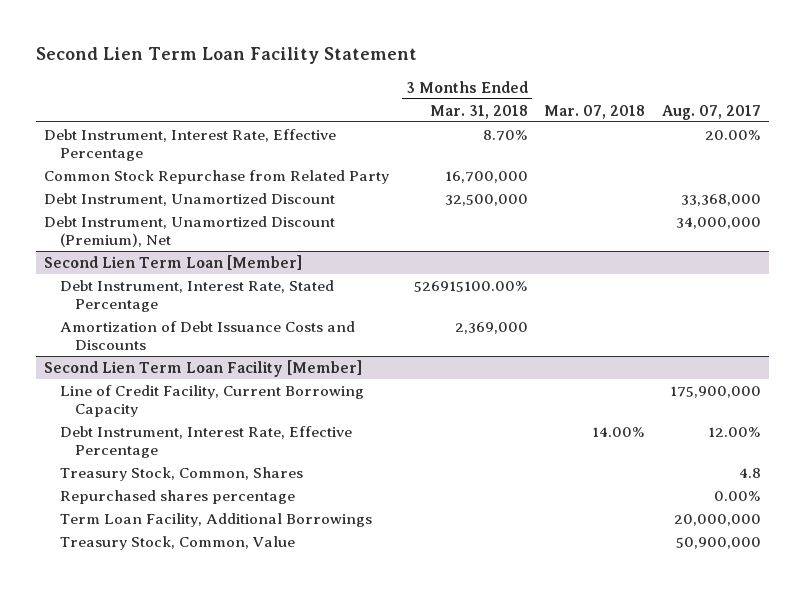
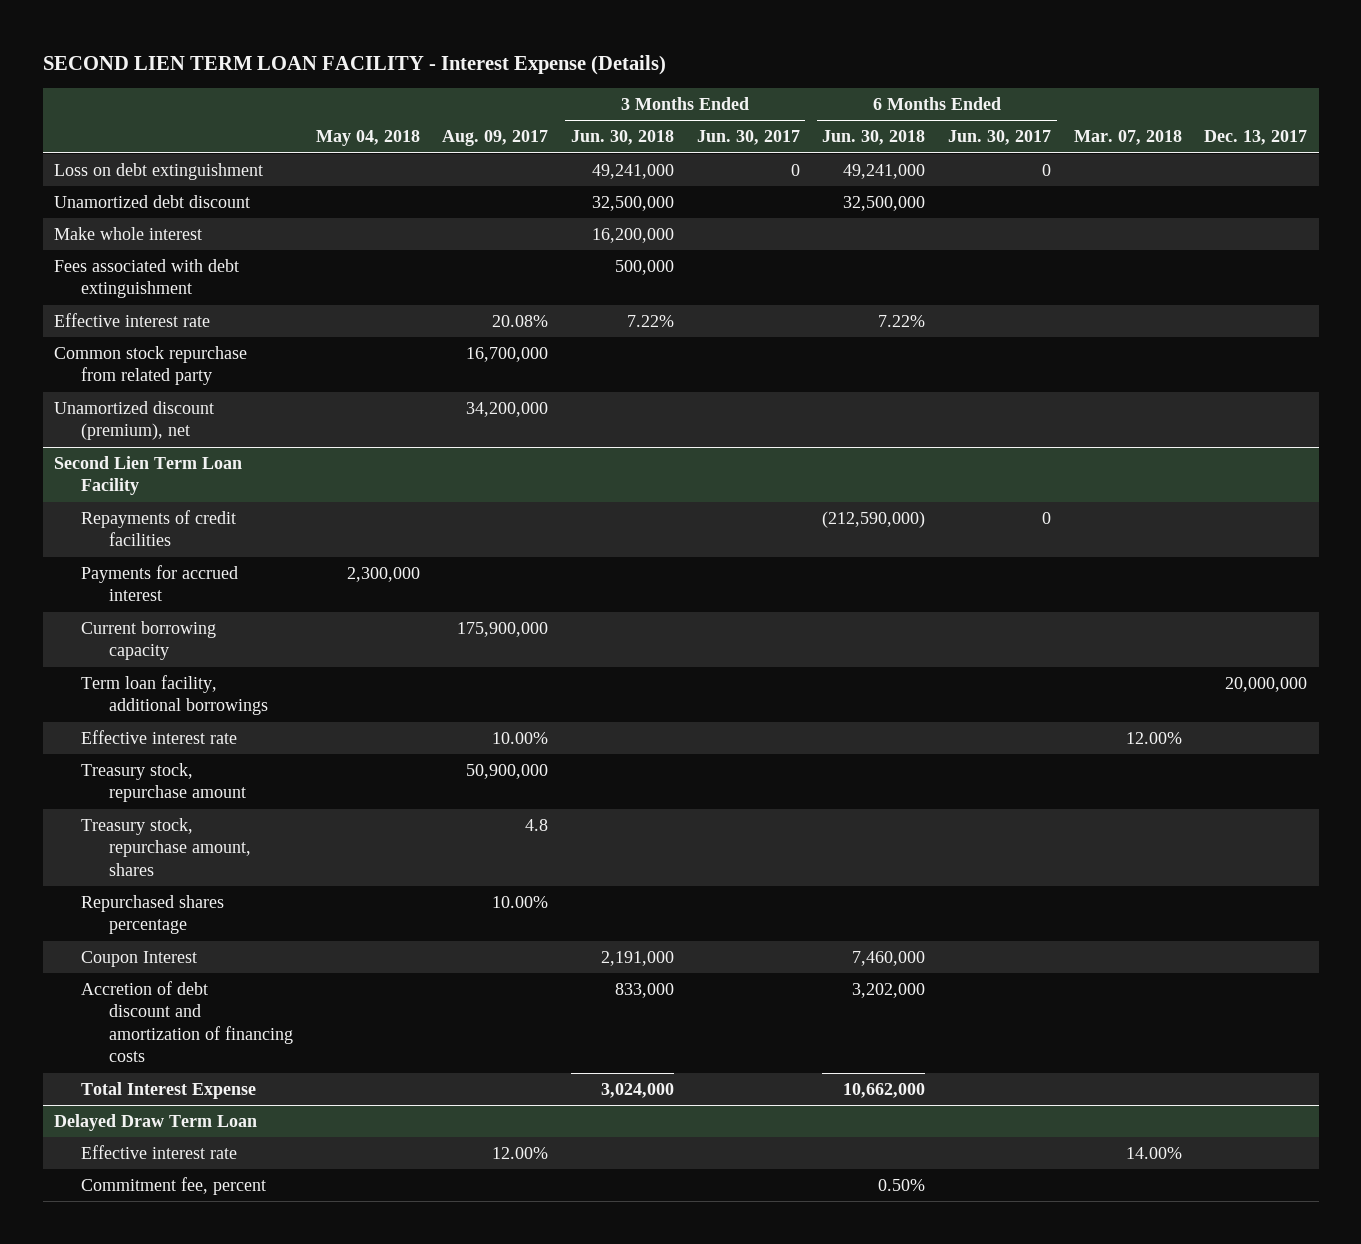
- Second Lien Term Loan Facility Statement
+ SECOND LIEN TERM LOAN FACILITY - Interest Expense (Details)
- | 3 Months Ended Mar. 31, 2018 | Mar. 07, 2018 | Aug. 07, 2017
+ | May 04, 2018 | Aug. 09, 2017 | 3 Months Ended Jun. 30, 2018 | 3 Months Ended Jun. 30, 2017 | 6 Months Ended Jun. 30, 2018 | 6 Months Ended Jun. 30, 2017 | Mar. 07, 2018 | Dec. 13, 2017
- Debt Instrument, Interest Rate, Effective Percentage | 8.70% | | 20.00%
- Common Stock Repurchase from Related Party | 16,700,000 | |
- Debt Instrument, Unamortized Discount | 32,500,000 | | 33,368,000
- Debt Instrument, Unamortized Discount (Premium), Net | | | 34,000,000
- Second Lien Term Loan [Member]
- Debt Instrument, Interest Rate, Stated Percentage | 526915100.00% | |
- Amortization of Debt Issuance Costs and Discounts | 2,369,000 | |
- Second Lien Term Loan Facility [Member]
- Line of Credit Facility, Current Borrowing Capacity | | | 175,900,000
- Debt Instrument, Interest Rate, Effective Percentage | | 14.00% | 12.00%
- Treasury Stock, Common, Shares | | | 4.8
+ Loss on debt extinguishment | | | 49,241,000 | 0 | 49,241,000 | 0 | |
+ Unamortized debt discount | | | 32,500,000 | | 32,500,000 | | |
+ Make whole interest | | | 16,200,000 | | | | |
+ Fees associated with debt extinguishment | | | 500,000 | | | | |
+ Effective interest rate | | 20.08% | 7.22% | | 7.22% | | |
+ Common stock repurchase from related party | | 16,700,000 | | | | | |
+ Unamortized discount (premium), net | | 34,200,000 | | | | | |
+ Second Lien Term Loan Facility
+ Repayments of credit facilities | | | | | (212,590,000) | 0 | |
+ Payments for accrued interest | 2,300,000 | | | | | | |
+ Current borrowing capacity | | 175,900,000 | | | | | |
+ Term loan facility, additional borrowings | | | | | | | | 20,000,000
+ Effective interest rate | | 10.00% | | | | | 12.00% |
+ Treasury stock, repurchase amount | | 50,900,000 | | | | | |
+ Treasury stock, repurchase amount, shares | | 4.8 | | | | | |
- Term Loan Facility, Additional Borrowings | | | 20,000,000
- Treasury Stock, Common, Value | | | 50,900,000
+ Coupon Interest | | | 2,191,000 | | 7,460,000 | | |
+ Accretion of debt discount and amortization of financing costs | | | 833,000 | | 3,202,000 | | |
+ Total Interest Expense | | | 3,024,000 | | 10,662,000 | | |
+ Delayed Draw Term Loan
+ Effective interest rate | | 12.00% | | | | | 14.00% |
+ Commitment fee, percent | | | | | 0.50% | | |

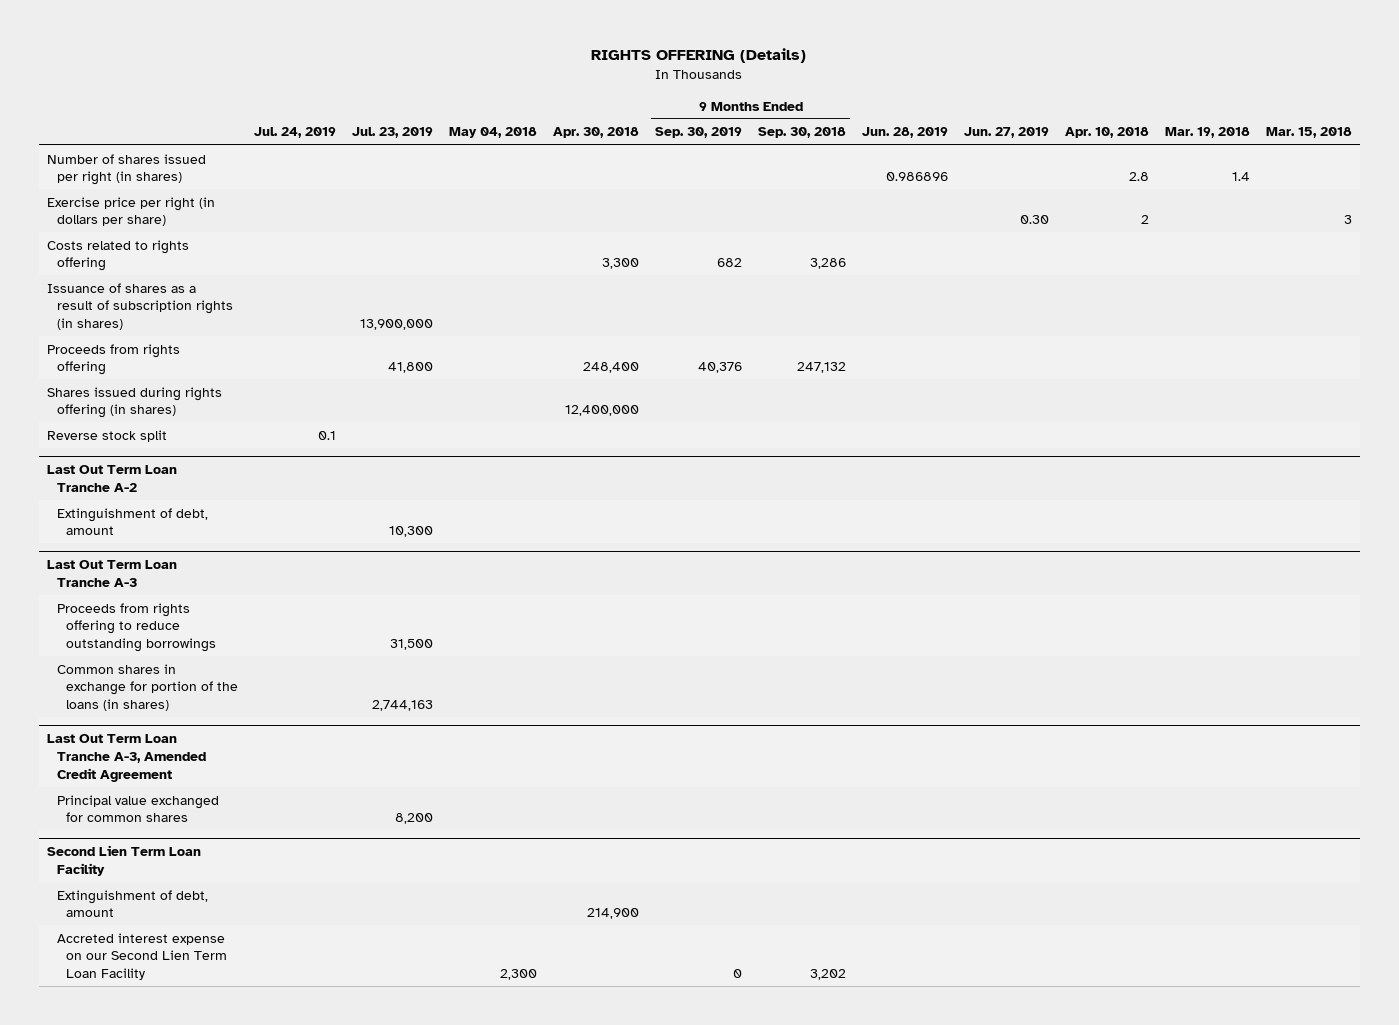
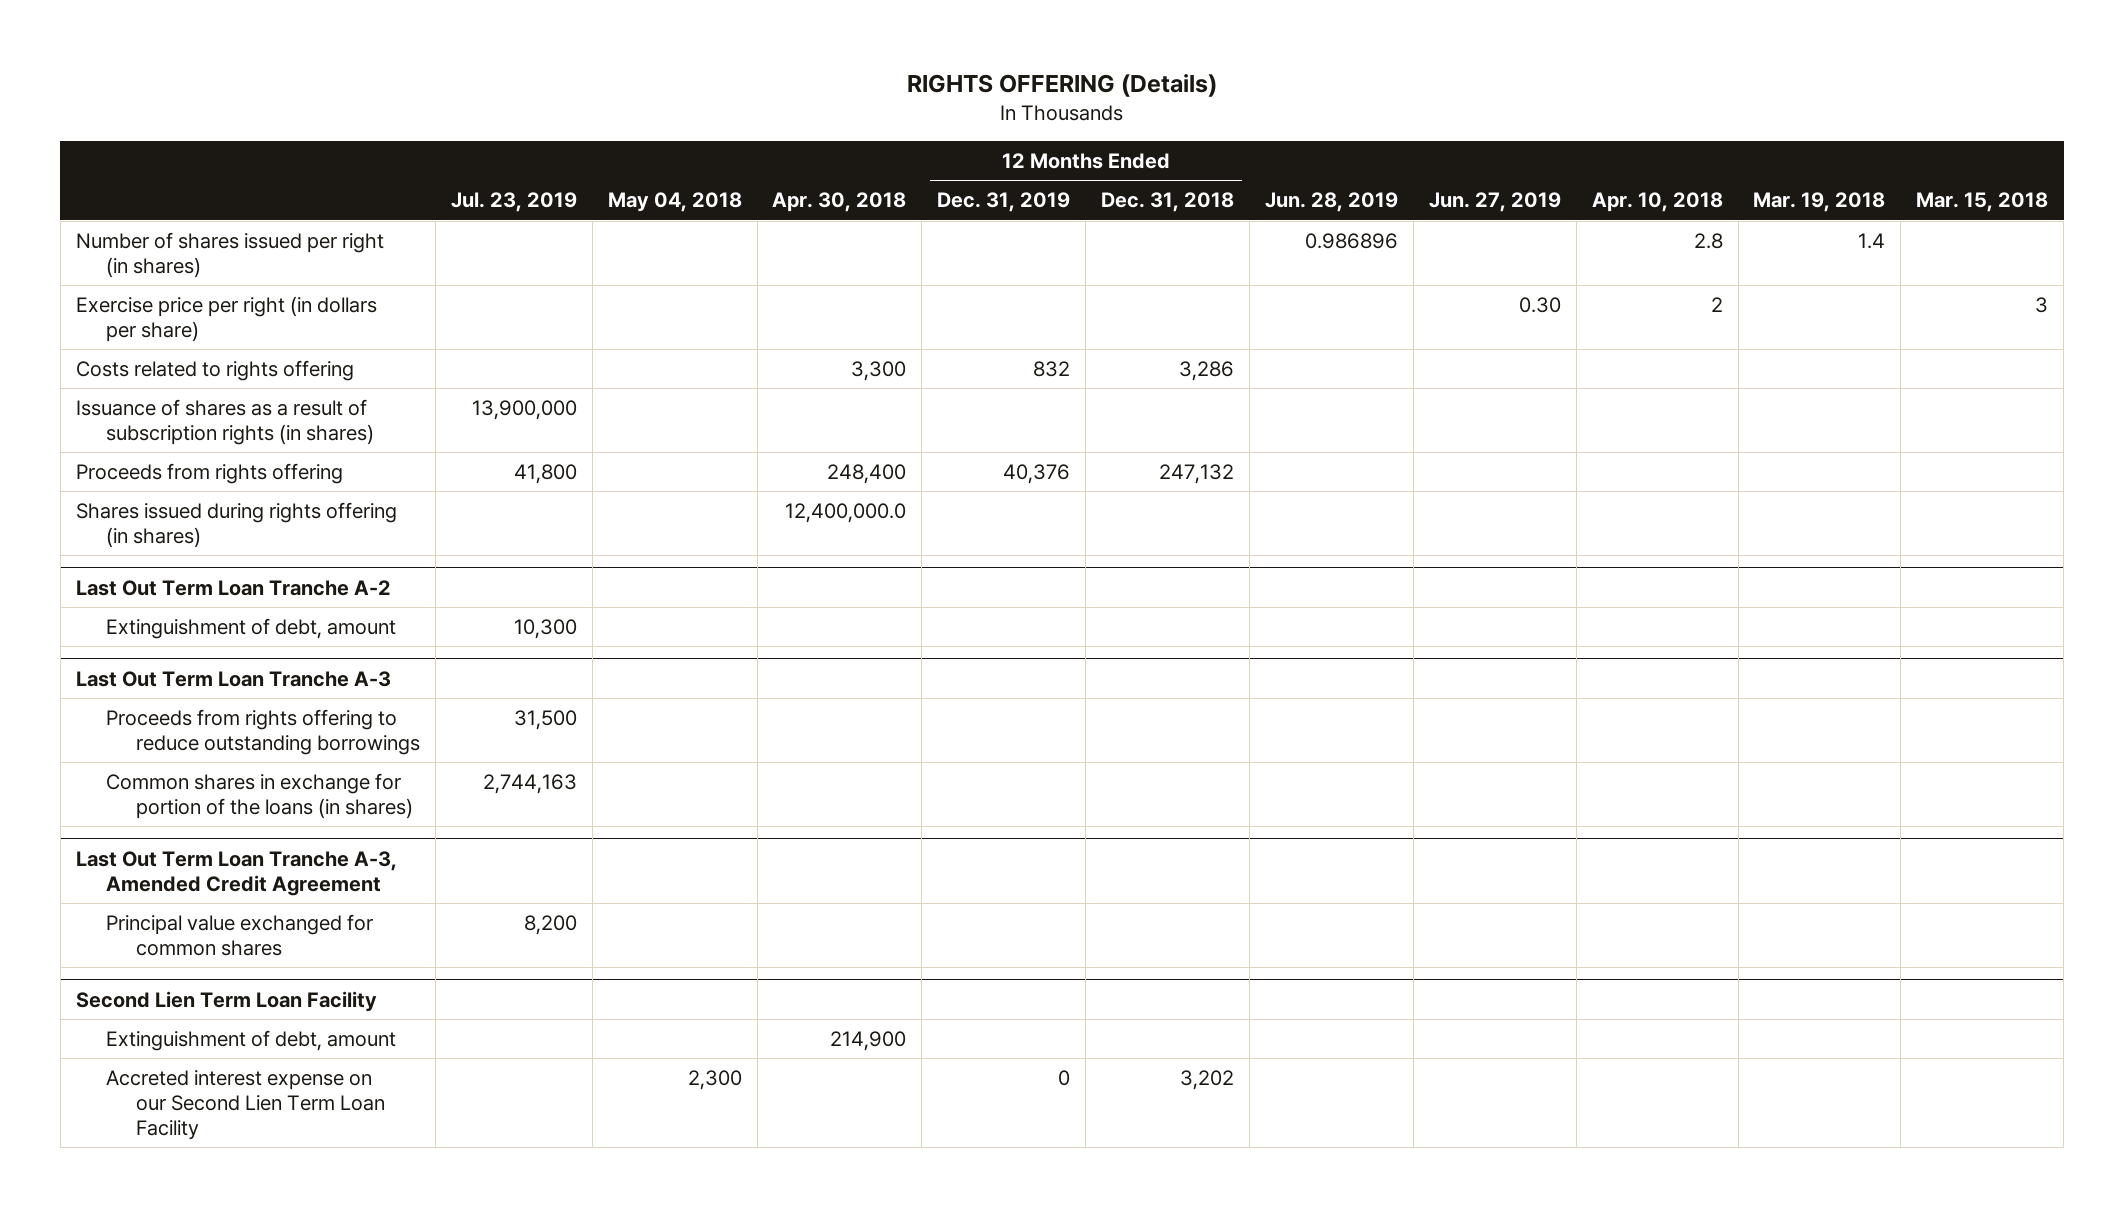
- | Jul. 24, 2019 | Jul. 23, 2019 | May 04, 2018 | Apr. 30, 2018 | 9 Months Ended Sep. 30, 2019 | 9 Months Ended Sep. 30, 2018 | Jun. 28, 2019 | Jun. 27, 2019 | Apr. 10, 2018 | Mar. 19, 2018 | Mar. 15, 2018
+ | Jul. 23, 2019 | May 04, 2018 | Apr. 30, 2018 | 12 Months Ended Dec. 31, 2019 | 12 Months Ended Dec. 31, 2018 | Jun. 28, 2019 | Jun. 27, 2019 | Apr. 10, 2018 | Mar. 19, 2018 | Mar. 15, 2018
- Shares issued during rights offering (in shares) | | | | 12,400,000 | | | | | | |
- Reverse stock split | 0.1 | | | | | | | | | |
+ Shares issued during rights offering (in shares) | | | 12,400,000.0 | | | | | | |

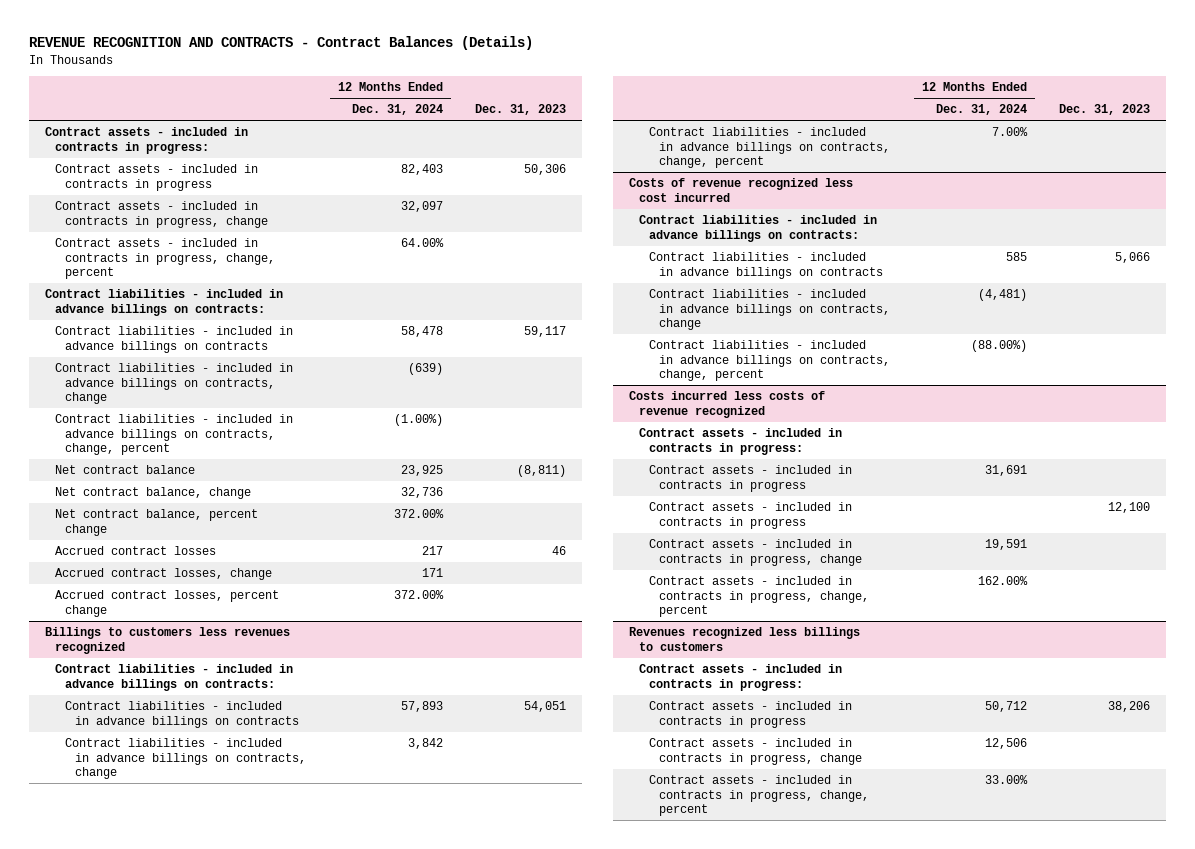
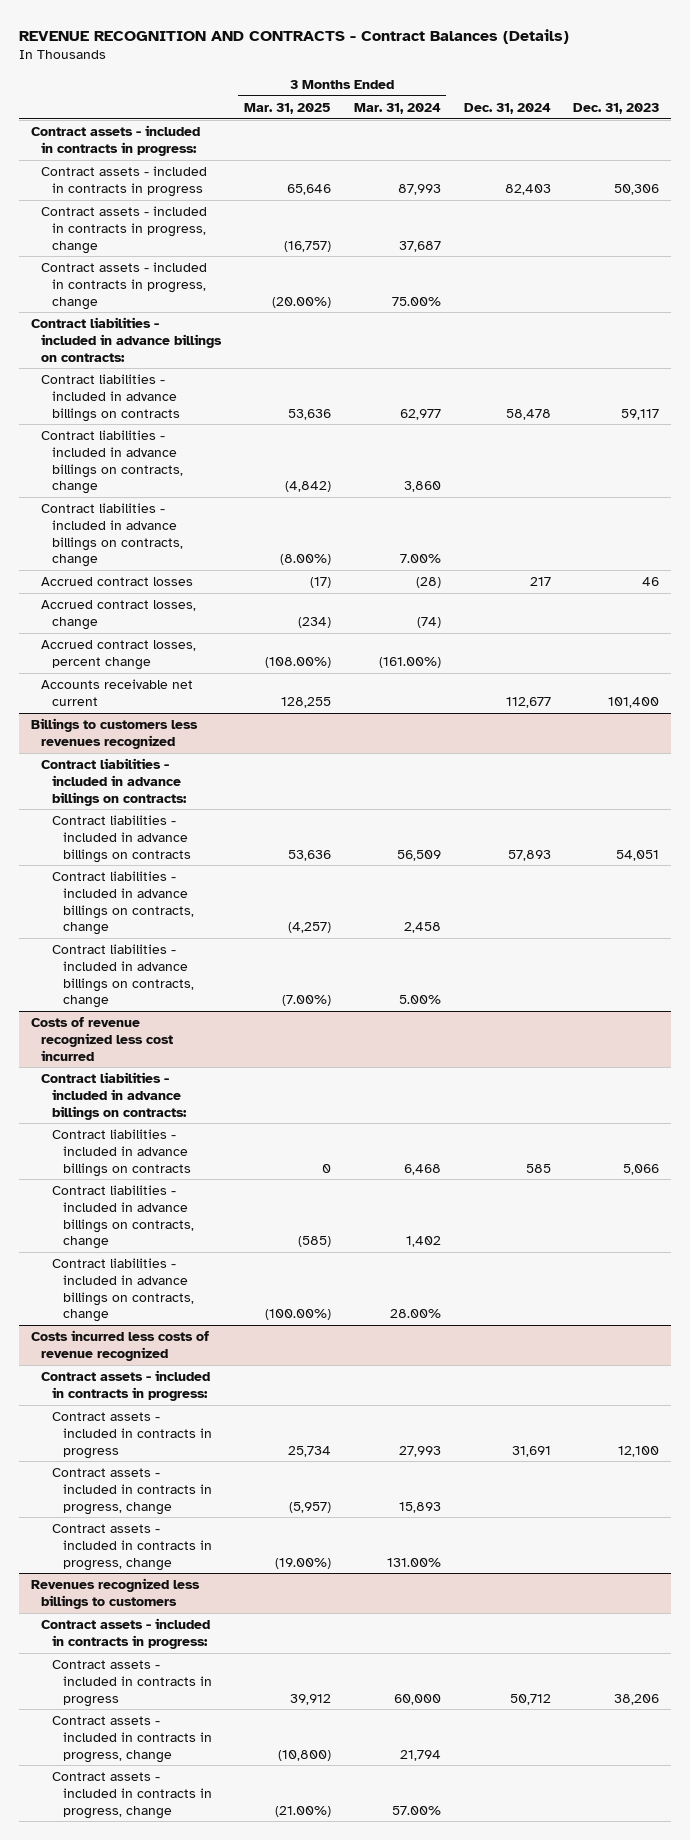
- | 12 Months Ended Dec. 31, 2024 | Dec. 31, 2023
+ | 3 Months Ended Mar. 31, 2025 | 3 Months Ended Mar. 31, 2024 | Dec. 31, 2024 | Dec. 31, 2023
- Contract assets - included in contracts in progress, change, percent | 64.00% |
+ Contract assets - included in contracts in progress, change | (20.00%) | 75.00% | |
- Contract liabilities - included in advance billings on contracts, change, percent | (1.00%) |
- Net contract balance | 23,925 | (8,811)
- Net contract balance, change | 32,736 |
- Net contract balance, percent change | 372.00% |
+ Contract liabilities - included in advance billings on contracts, change | (8.00%) | 7.00% | |
+ Accounts receivable net current | 128,255 | | 112,677 | 101,400
@ Billings to customers less revenues recognized
- Contract liabilities - included in advance billings on contracts, change, percent | 7.00% |
+ Contract liabilities - included in advance billings on contracts, change | (7.00%) | 5.00% | |
@ Costs of revenue recognized less cost incurred
- Contract liabilities - included in advance billings on contracts, change, percent | (88.00%) |
+ Contract liabilities - included in advance billings on contracts, change | (100.00%) | 28.00% | |
@ Costs incurred less costs of revenue recognized
- Contract assets - included in contracts in progress | 31,691 |
- Contract assets - included in contracts in progress, change, percent | 162.00% |
+ Contract assets - included in contracts in progress, change | (19.00%) | 131.00% | |
@ Revenues recognized less billings to customers
- Contract assets - included in contracts in progress, change, percent | 33.00% |
+ Contract assets - included in contracts in progress, change | (21.00%) | 57.00% | |

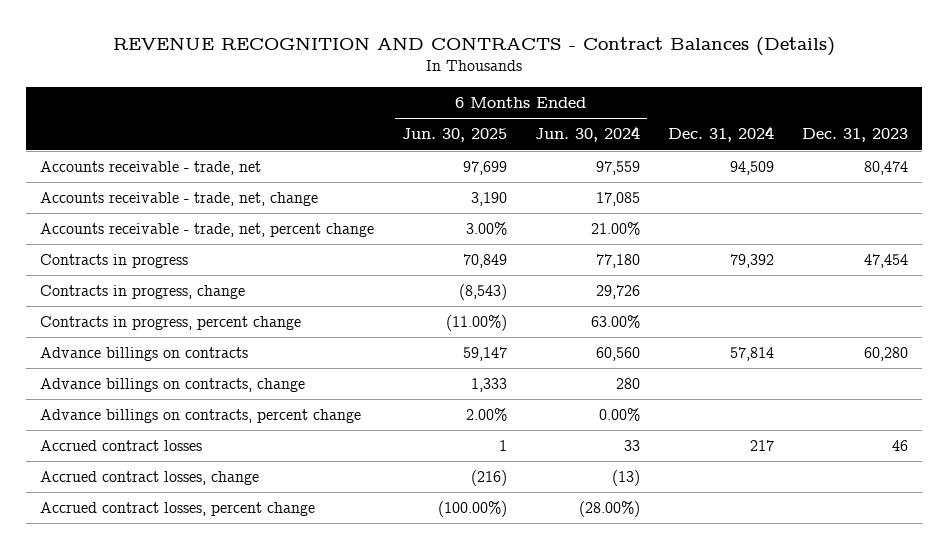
- | 3 Months Ended Mar. 31, 2025 | 3 Months Ended Mar. 31, 2024 | Dec. 31, 2024 | Dec. 31, 2023
+ | 6 Months Ended Jun. 30, 2025 | 6 Months Ended Jun. 30, 2024 | Dec. 31, 2024 | Dec. 31, 2023
- Contract assets - included in contracts in progress:
- Contract assets - included in contracts in progress | 65,646 | 87,993 | 82,403 | 50,306
- Contract assets - included in contracts in progress, change | (16,757) | 37,687 | |
- Contract assets - included in contracts in progress, change | (20.00%) | 75.00% | |
- Contract liabilities - included in advance billings on contracts:
- Contract liabilities - included in advance billings on contracts | 53,636 | 62,977 | 58,478 | 59,117
- Contract liabilities - included in advance billings on contracts, change | (4,842) | 3,860 | |
- Contract liabilities - included in advance billings on contracts, change | (8.00%) | 7.00% | |
+ Accounts receivable - trade, net | 97,699 | 97,559 | 94,509 | 80,474
+ Accounts receivable - trade, net, change | 3,190 | 17,085 | |
+ Accounts receivable - trade, net, percent change | 3.00% | 21.00% | |
+ Contracts in progress | 70,849 | 77,180 | 79,392 | 47,454
+ Contracts in progress, change | (8,543) | 29,726 | |
+ Contracts in progress, percent change | (11.00%) | 63.00% | |
+ Advance billings on contracts | 59,147 | 60,560 | 57,814 | 60,280
+ Advance billings on contracts, change | 1,333 | 280 | |
+ Advance billings on contracts, percent change | 2.00% | 0.00% | |
- Accounts receivable net current | 128,255 | | 112,677 | 101,400
- Billings to customers less revenues recognized
- Contract liabilities - included in advance billings on contracts:
- Contract liabilities - included in advance billings on contracts | 53,636 | 56,509 | 57,893 | 54,051
- Contract liabilities - included in advance billings on contracts, change | (4,257) | 2,458 | |
- Contract liabilities - included in advance billings on contracts, change | (7.00%) | 5.00% | |
- Costs of revenue recognized less cost incurred
- Contract liabilities - included in advance billings on contracts:
- Contract liabilities - included in advance billings on contracts | 0 | 6,468 | 585 | 5,066
- Contract liabilities - included in advance billings on contracts, change | (585) | 1,402 | |
- Contract liabilities - included in advance billings on contracts, change | (100.00%) | 28.00% | |
- Costs incurred less costs of revenue recognized
- Contract assets - included in contracts in progress:
- Contract assets - included in contracts in progress | 25,734 | 27,993 | 31,691 | 12,100
- Contract assets - included in contracts in progress, change | (5,957) | 15,893 | |
- Contract assets - included in contracts in progress, change | (19.00%) | 131.00% | |
- Revenues recognized less billings to customers
- Contract assets - included in contracts in progress:
- Contract assets - included in contracts in progress | 39,912 | 60,000 | 50,712 | 38,206
- Contract assets - included in contracts in progress, change | (10,800) | 21,794 | |
- Contract assets - included in contracts in progress, change | (21.00%) | 57.00% | |

